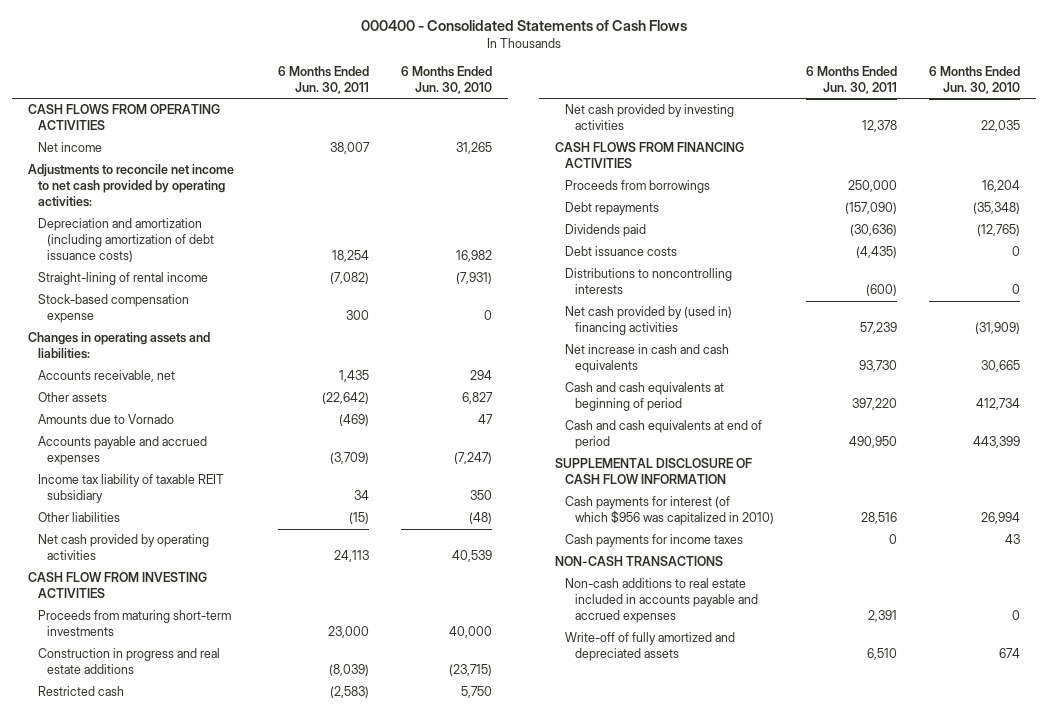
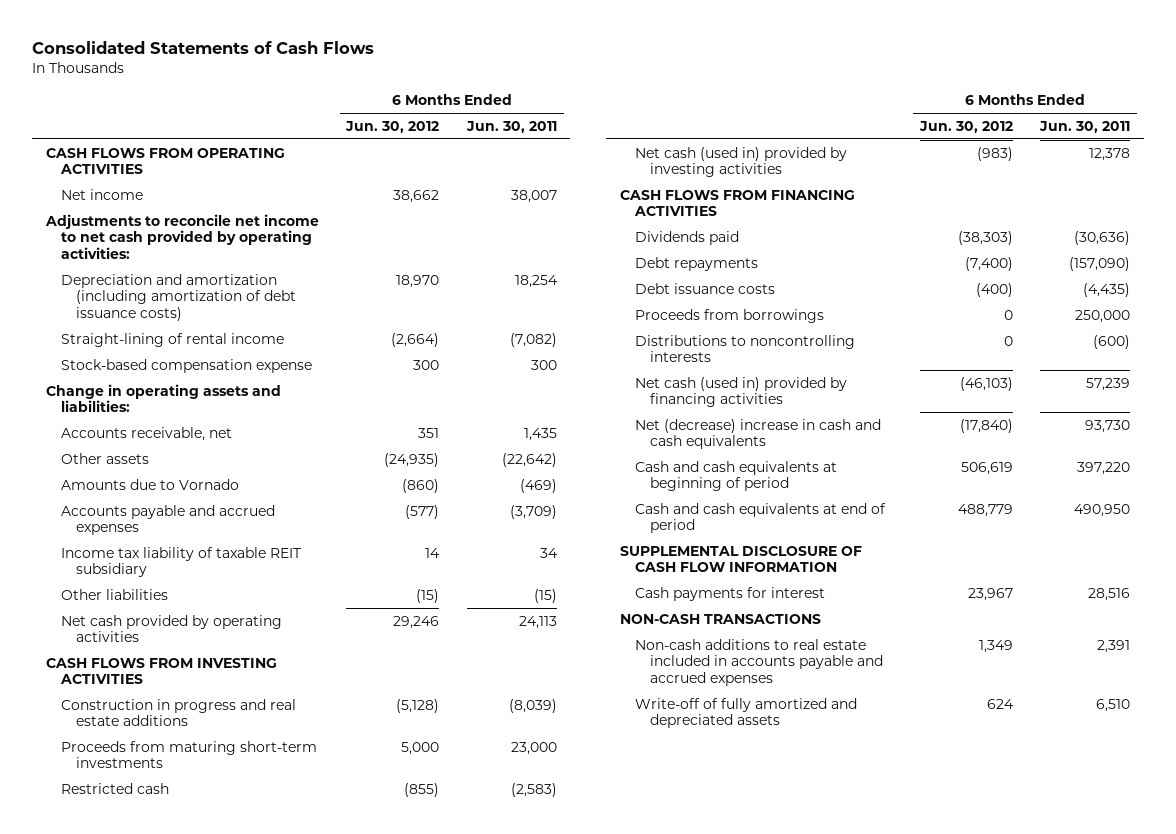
- 000400 - Consolidated Statements of Cash Flows
+ Consolidated Statements of Cash Flows
- | 6 Months Ended Jun. 30, 2011 | 6 Months Ended Jun. 30, 2010
+ | 6 Months Ended Jun. 30, 2012 | 6 Months Ended Jun. 30, 2011
- Changes in operating assets and liabilities:
+ Change in operating assets and liabilities:
- CASH FLOW FROM INVESTING ACTIVITIES
+ CASH FLOWS FROM INVESTING ACTIVITIES
moved down: Proceeds from maturing short-term investments | 5,000 | 23,000
- Net cash provided by investing activities | 12,378 | 22,035
+ Net cash (used in) provided by investing activities | (983) | 12,378
moved down: Debt repayments | (7,400) | (157,090)
moved down: Proceeds from borrowings | 0 | 250,000
- Net cash provided by (used in) financing activities | 57,239 | (31,909)
- Net increase in cash and cash equivalents | 93,730 | 30,665
+ Net cash (used in) provided by financing activities | (46,103) | 57,239
+ Net (decrease) increase in cash and cash equivalents | (17,840) | 93,730
- Cash payments for interest (of which $956 was capitalized in 2010) | 28,516 | 26,994
- Cash payments for income taxes | 0 | 43
+ Cash payments for interest | 23,967 | 28,516

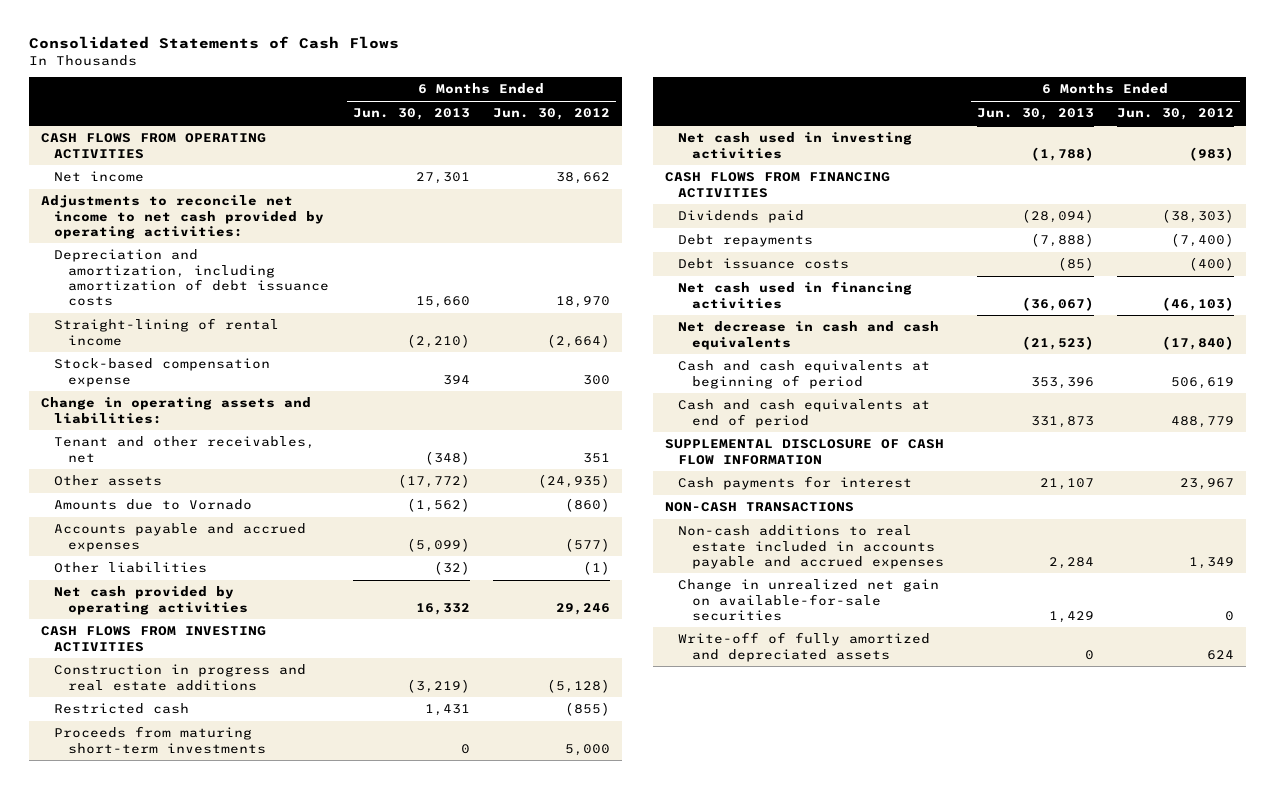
- | 6 Months Ended Jun. 30, 2012 | 6 Months Ended Jun. 30, 2011
+ | 6 Months Ended Jun. 30, 2013 | 6 Months Ended Jun. 30, 2012
- Depreciation and amortization (including amortization of debt issuance costs) | 18,970 | 18,254
+ Depreciation and amortization, including amortization of debt issuance costs | 15,660 | 18,970
- Accounts receivable, net | 351 | 1,435
+ Tenant and other receivables, net | (348) | 351
- Income tax liability of taxable REIT subsidiary | 14 | 34
- Other liabilities | (15) | (15)
+ Other liabilities | (32) | (1)
- Net cash (used in) provided by investing activities | (983) | 12,378
moved down: Proceeds from maturing short-term investments | 0 | 5,000
+ Net cash used in investing activities | (1,788) | (983)
- Proceeds from borrowings | 0 | 250,000
- Distributions to noncontrolling interests | 0 | (600)
- Net cash (used in) provided by financing activities | (46,103) | 57,239
- Net (decrease) increase in cash and cash equivalents | (17,840) | 93,730
+ Net cash used in financing activities | (36,067) | (46,103)
+ Net decrease in cash and cash equivalents | (21,523) | (17,840)
+ Change in unrealized net gain on available-for-sale securities | 1,429 | 0

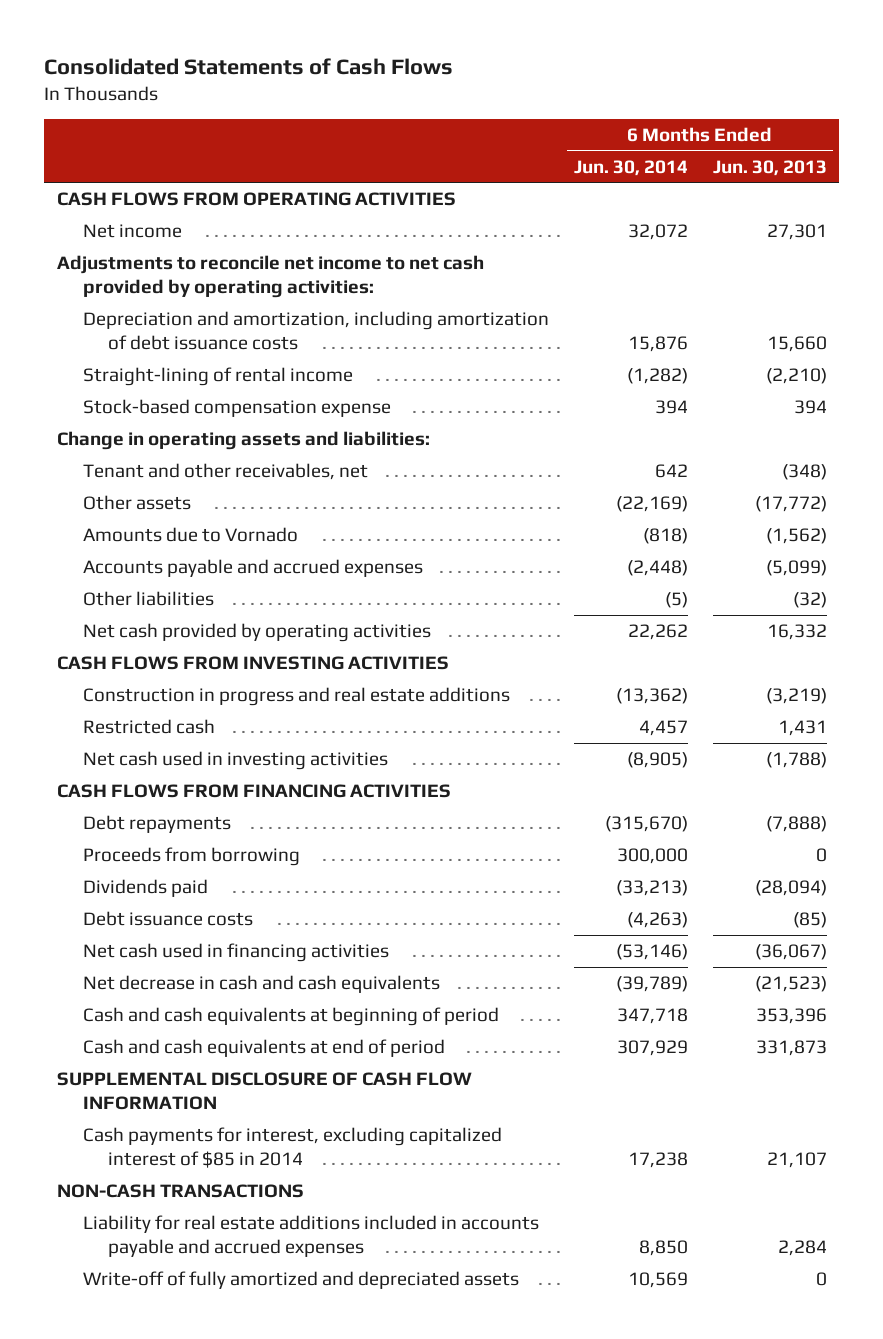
- | 6 Months Ended Jun. 30, 2013 | 6 Months Ended Jun. 30, 2012
+ | 6 Months Ended Jun. 30, 2014 | 6 Months Ended Jun. 30, 2013
- Proceeds from maturing short-term investments | 0 | 5,000
+ Proceeds from borrowing | 300,000 | 0
moved down: Dividends paid | (33,213) | (28,094)
- Cash payments for interest | 21,107 | 23,967
+ Cash payments for interest, excluding capitalized interest of $85 in 2014 | 17,238 | 21,107
- Non-cash additions to real estate included in accounts payable and accrued expenses | 2,284 | 1,349
- Change in unrealized net gain on available-for-sale securities | 1,429 | 0
+ Liability for real estate additions included in accounts payable and accrued expenses | 8,850 | 2,284

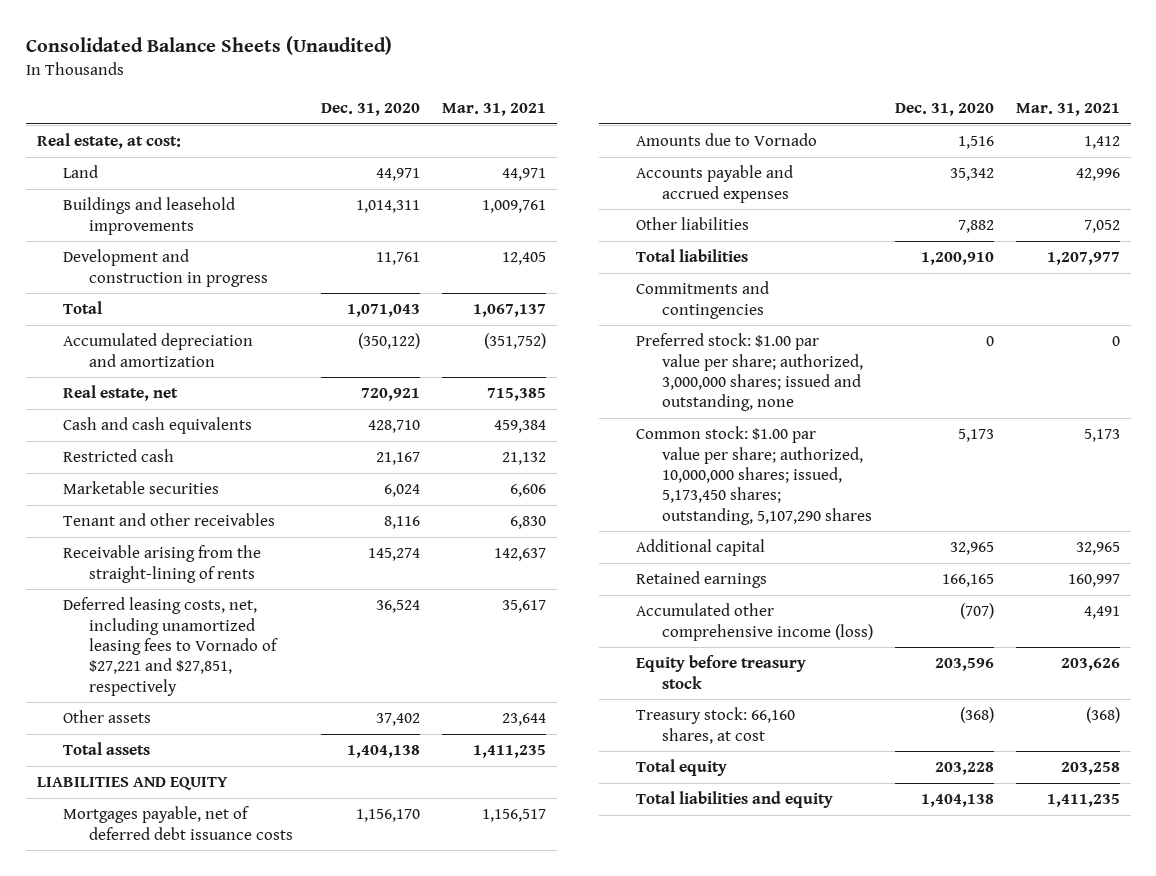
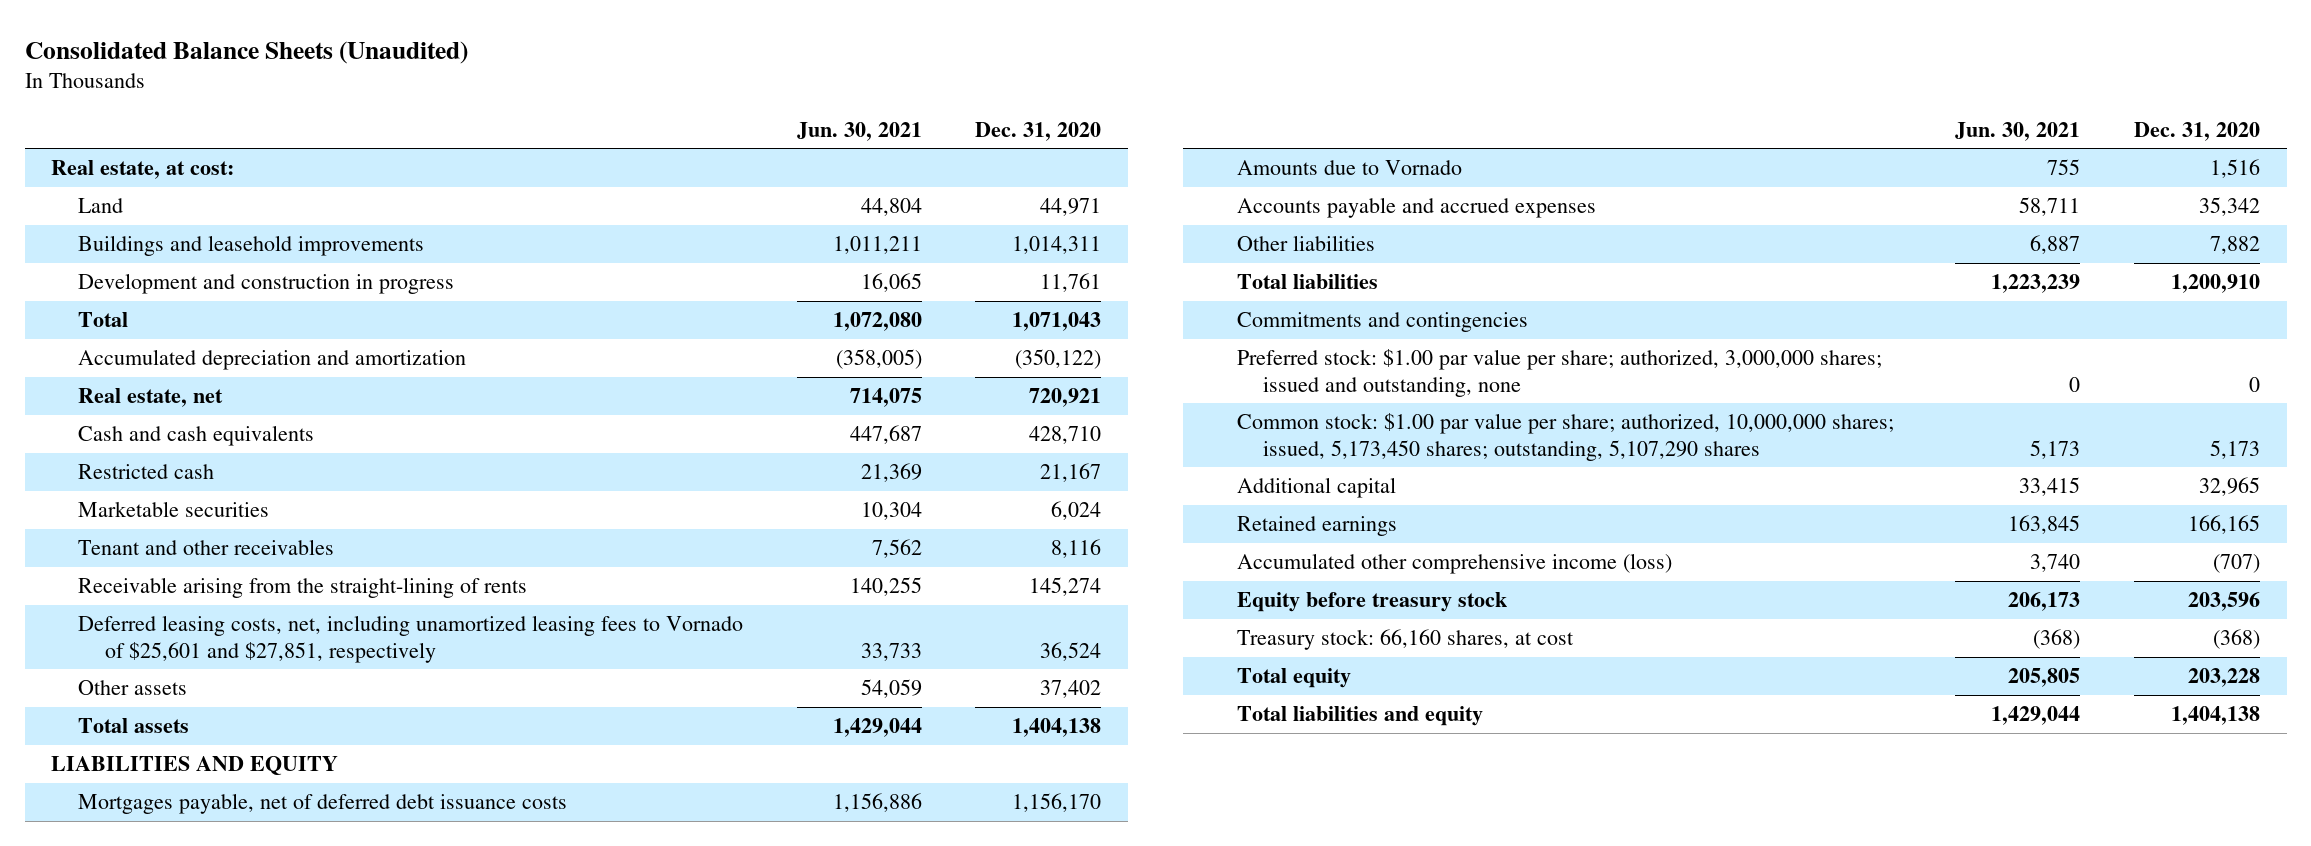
- | Dec. 31, 2020 | Mar. 31, 2021
+ | Jun. 30, 2021 | Dec. 31, 2020
- Deferred leasing costs, net, including unamortized leasing fees to Vornado of $27,221 and $27,851, respectively | 36,524 | 35,617
+ Deferred leasing costs, net, including unamortized leasing fees to Vornado of $25,601 and $27,851, respectively | 33,733 | 36,524

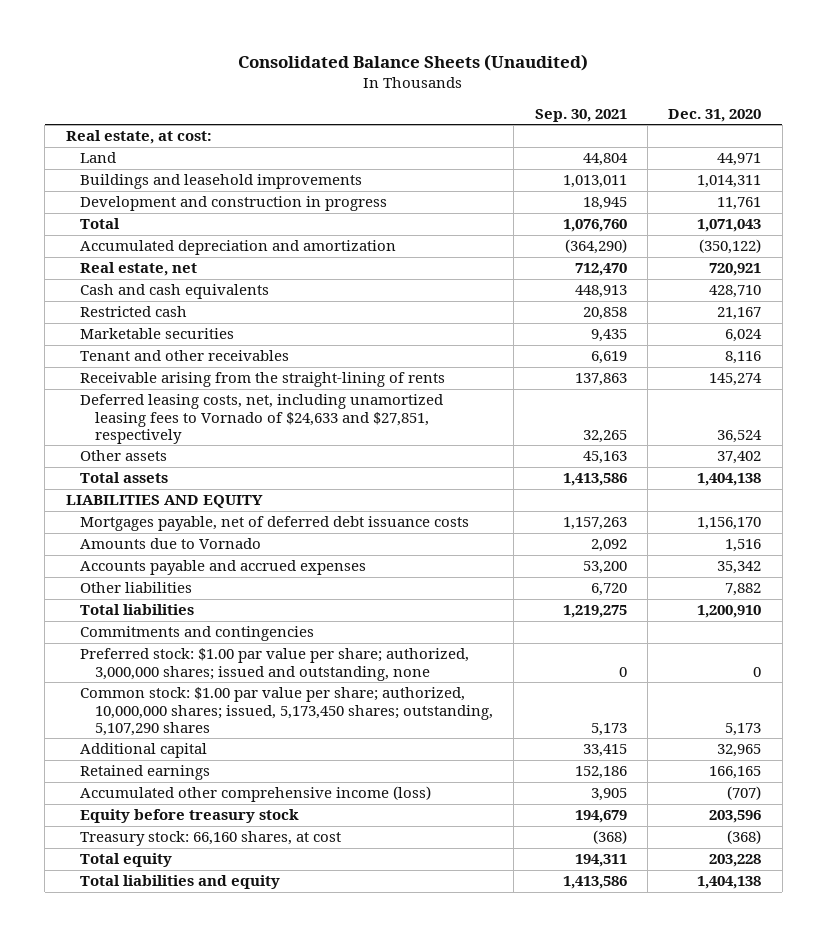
- | Jun. 30, 2021 | Dec. 31, 2020
+ | Sep. 30, 2021 | Dec. 31, 2020
- Deferred leasing costs, net, including unamortized leasing fees to Vornado of $25,601 and $27,851, respectively | 33,733 | 36,524
+ Deferred leasing costs, net, including unamortized leasing fees to Vornado of $24,633 and $27,851, respectively | 32,265 | 36,524

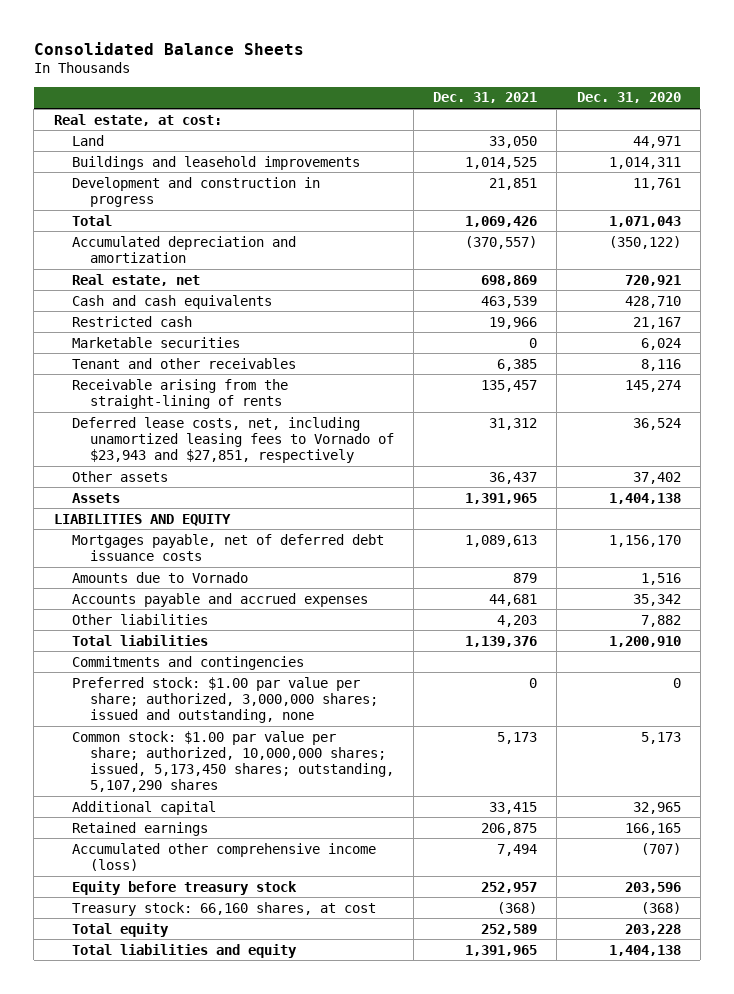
- Consolidated Balance Sheets (Unaudited)
+ Consolidated Balance Sheets
- | Sep. 30, 2021 | Dec. 31, 2020
+ | Dec. 31, 2021 | Dec. 31, 2020
- Deferred leasing costs, net, including unamortized leasing fees to Vornado of $24,633 and $27,851, respectively | 32,265 | 36,524
+ Deferred lease costs, net, including unamortized leasing fees to Vornado of $23,943 and $27,851, respectively | 31,312 | 36,524
- Total assets | 1,413,586 | 1,404,138
+ Assets | 1,391,965 | 1,404,138

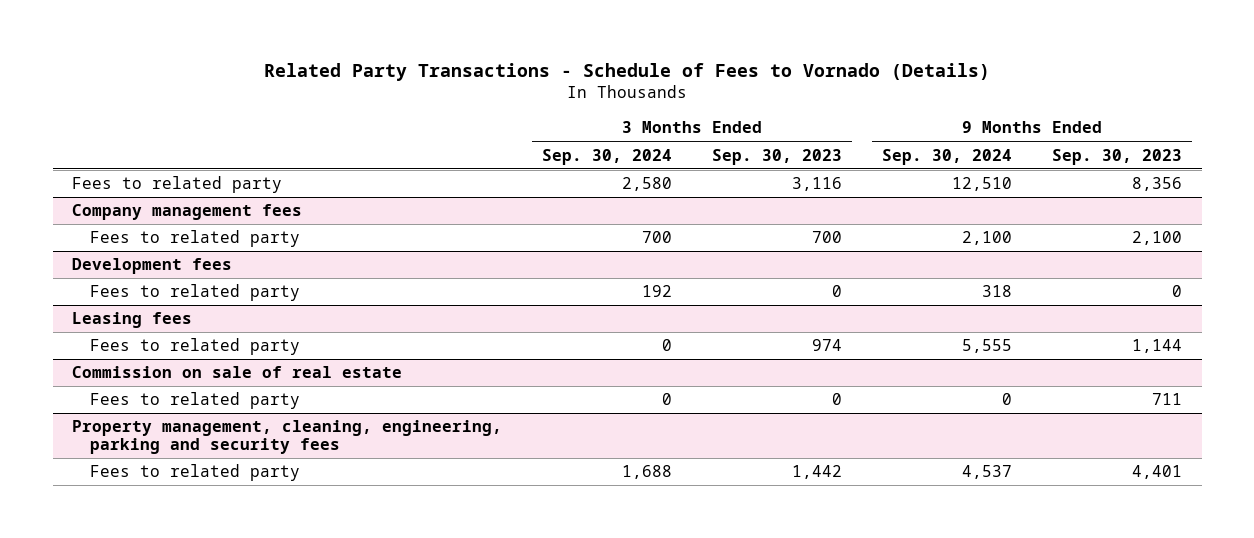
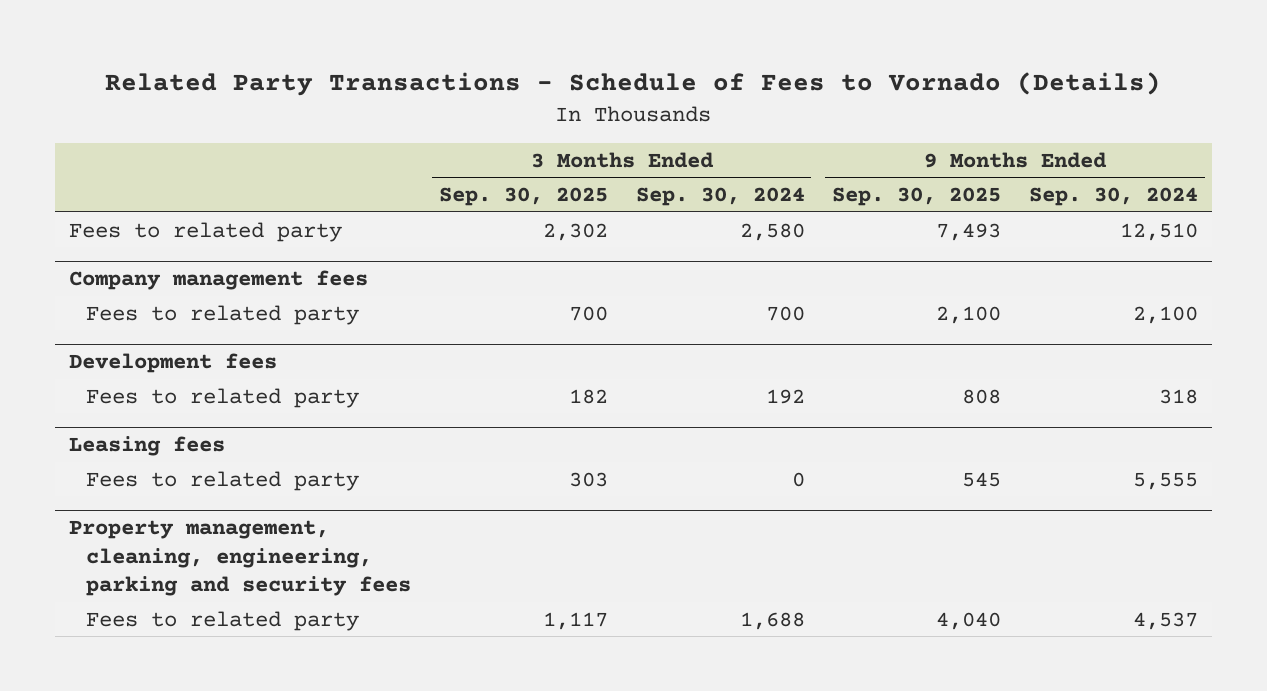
- | 3 Months Ended Sep. 30, 2024 | 3 Months Ended Sep. 30, 2023 | 9 Months Ended Sep. 30, 2024 | 9 Months Ended Sep. 30, 2023
+ | 3 Months Ended Sep. 30, 2025 | 3 Months Ended Sep. 30, 2024 | 9 Months Ended Sep. 30, 2025 | 9 Months Ended Sep. 30, 2024
- Commission on sale of real estate
- Fees to related party | 0 | 0 | 0 | 711

